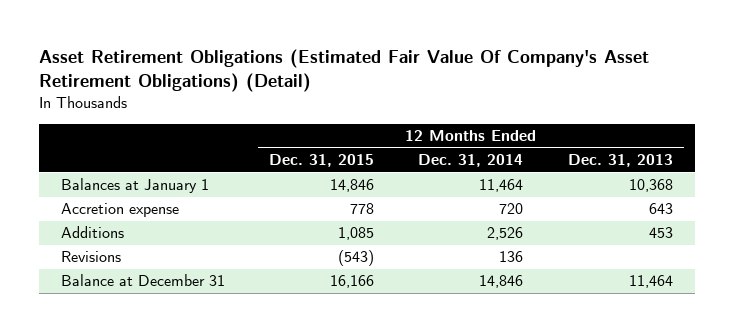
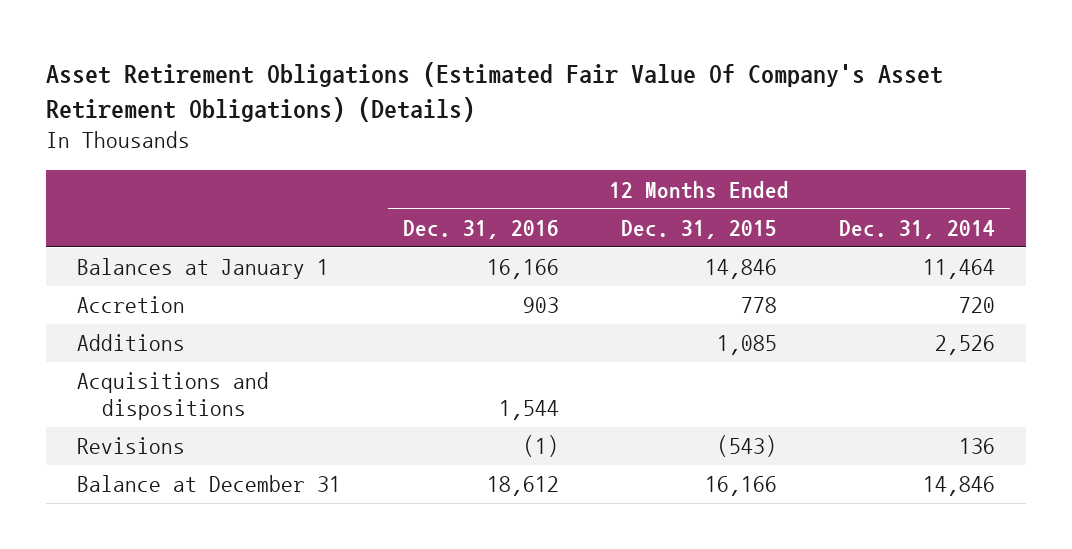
- Asset Retirement Obligations (Estimated Fair Value Of Company's Asset Retirement Obligations) (Detail)
+ Asset Retirement Obligations (Estimated Fair Value Of Company's Asset Retirement Obligations) (Details)
- | 12 Months Ended Dec. 31, 2015 | 12 Months Ended Dec. 31, 2014 | 12 Months Ended Dec. 31, 2013
+ | 12 Months Ended Dec. 31, 2016 | 12 Months Ended Dec. 31, 2015 | 12 Months Ended Dec. 31, 2014
- Accretion expense | 778 | 720 | 643
+ Accretion | 903 | 778 | 720
+ Acquisitions and dispositions | 1,544 | |

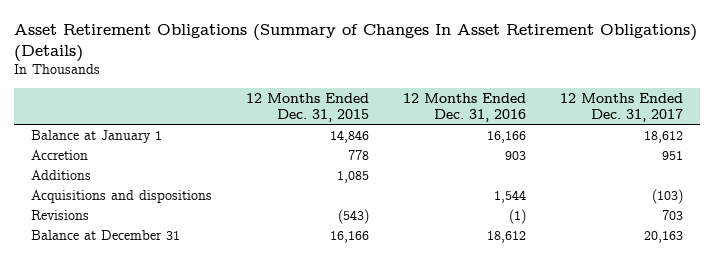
- Asset Retirement Obligations (Estimated Fair Value Of Company's Asset Retirement Obligations) (Details)
+ Asset Retirement Obligations (Summary of Changes In Asset Retirement Obligations) (Details)
- | 12 Months Ended Dec. 31, 2016 | 12 Months Ended Dec. 31, 2015 | 12 Months Ended Dec. 31, 2014
+ | 12 Months Ended Dec. 31, 2015 | 12 Months Ended Dec. 31, 2016 | 12 Months Ended Dec. 31, 2017
- Balances at January 1 | 16,166 | 14,846 | 11,464
+ Balance at January 1 | 14,846 | 16,166 | 18,612

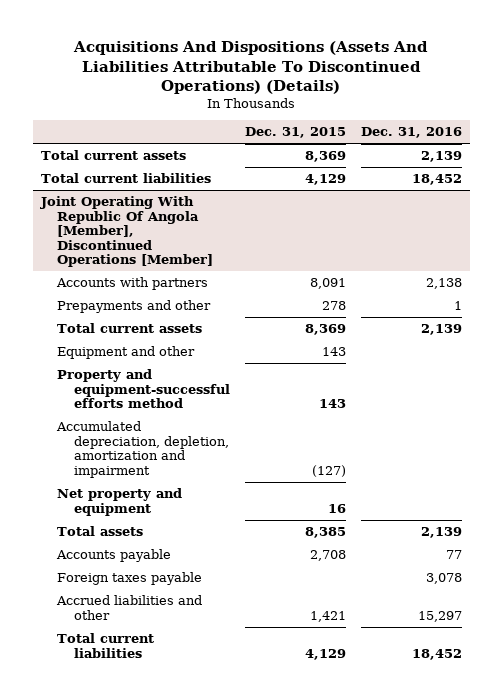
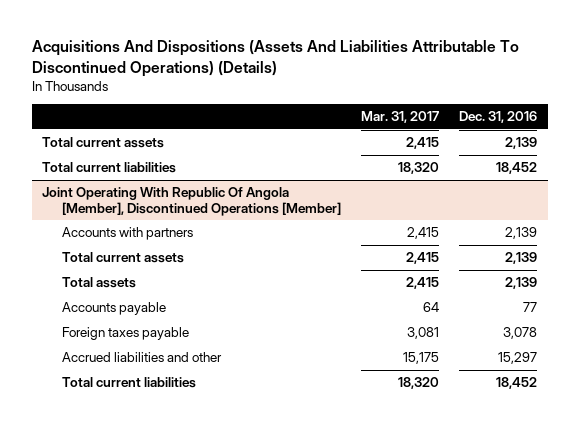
- | Dec. 31, 2015 | Dec. 31, 2016
+ | Mar. 31, 2017 | Dec. 31, 2016
@ Joint Operating With Republic Of Angola [Member], Discontinued Operations [Member]
- Accounts with partners | 8,091 | 2,138
- Prepayments and other | 278 | 1
+ Accounts with partners | 2,415 | 2,139
- Equipment and other | 143 |
- Property and equipment-successful efforts method | 143 |
- Accumulated depreciation, depletion, amortization and impairment | (127) |
- Net property and equipment | 16 |

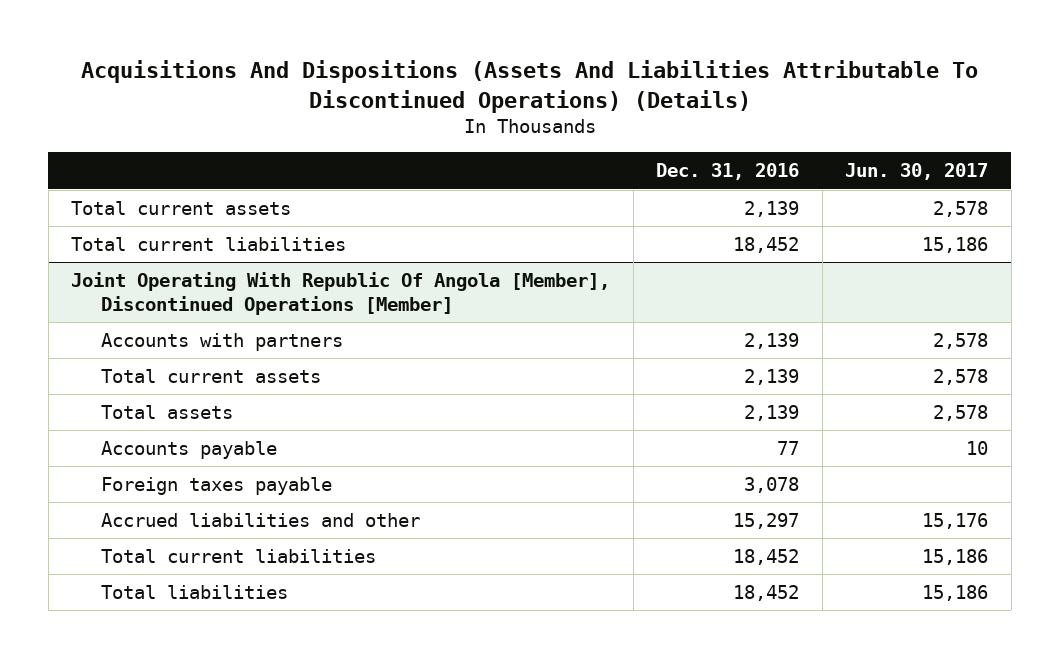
- | Mar. 31, 2017 | Dec. 31, 2016
+ | Dec. 31, 2016 | Jun. 30, 2017
@ Joint Operating With Republic Of Angola [Member], Discontinued Operations [Member]
+ Total liabilities | 18,452 | 15,186

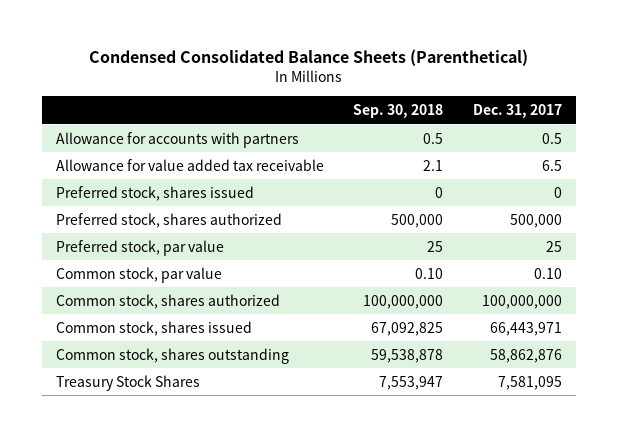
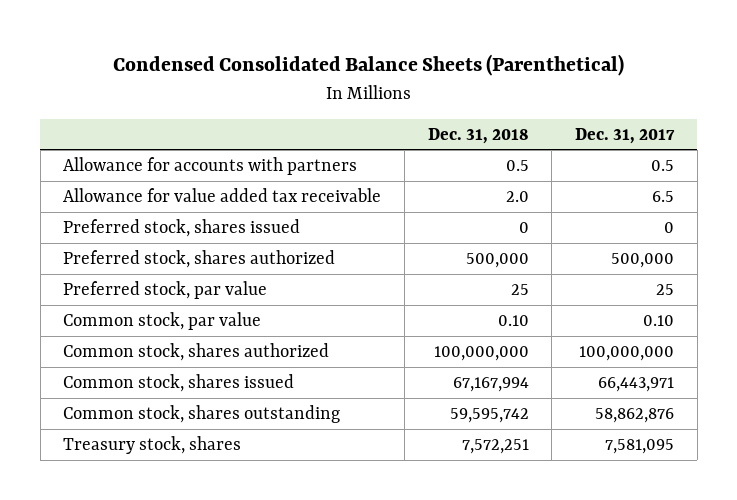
- | Sep. 30, 2018 | Dec. 31, 2017
+ | Dec. 31, 2018 | Dec. 31, 2017
- Treasury Stock Shares | 7,553,947 | 7,581,095
+ Treasury stock, shares | 7,572,251 | 7,581,095

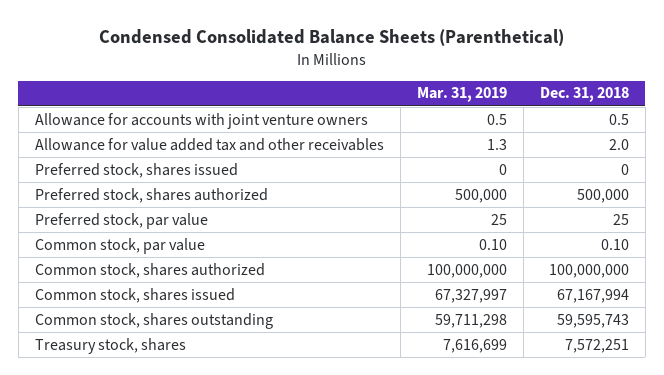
- | Dec. 31, 2018 | Dec. 31, 2017
+ | Mar. 31, 2019 | Dec. 31, 2018
- Allowance for accounts with partners | 0.5 | 0.5
- Allowance for value added tax receivable | 2.0 | 6.5
+ Allowance for accounts with joint venture owners | 0.5 | 0.5
+ Allowance for value added tax and other receivables | 1.3 | 2.0
- Common stock, shares outstanding | 59,595,742 | 58,862,876
+ Common stock, shares outstanding | 59,711,298 | 59,595,743

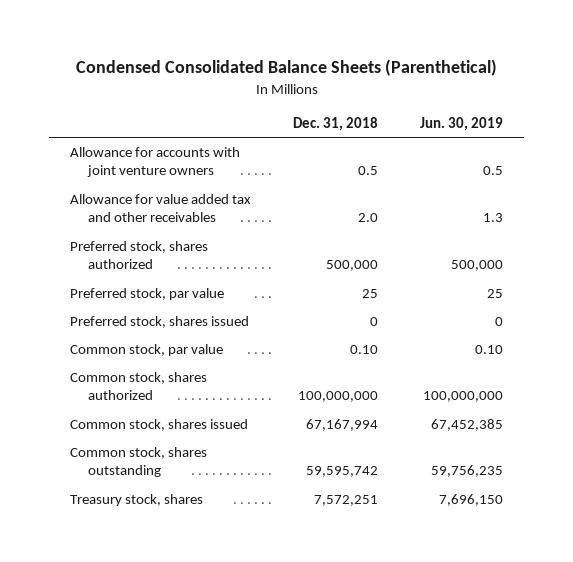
- | Mar. 31, 2019 | Dec. 31, 2018
+ | Dec. 31, 2018 | Jun. 30, 2019
moved down: Preferred stock, shares issued | 0 | 0
- Common stock, shares outstanding | 59,711,298 | 59,595,743
+ Common stock, shares outstanding | 59,595,742 | 59,756,235

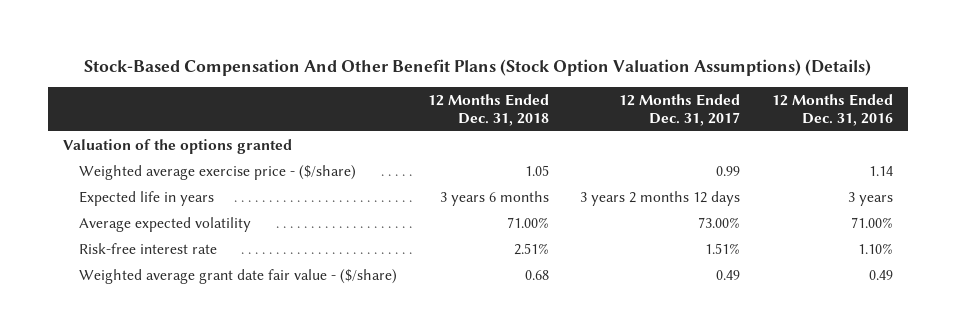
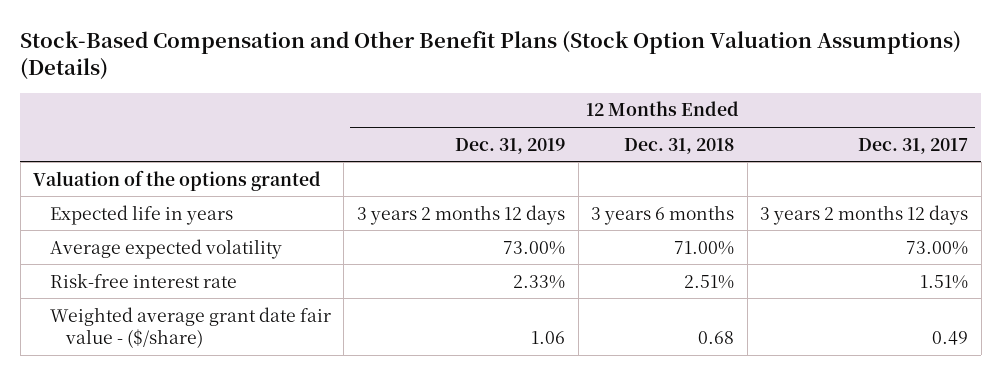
- Stock-Based Compensation And Other Benefit Plans (Stock Option Valuation Assumptions) (Details)
+ Stock-Based Compensation and Other Benefit Plans (Stock Option Valuation Assumptions) (Details)
- | 12 Months Ended Dec. 31, 2018 | 12 Months Ended Dec. 31, 2017 | 12 Months Ended Dec. 31, 2016
+ | 12 Months Ended Dec. 31, 2019 | 12 Months Ended Dec. 31, 2018 | 12 Months Ended Dec. 31, 2017
- Weighted average exercise price - ($/share) | 1.05 | 0.99 | 1.14

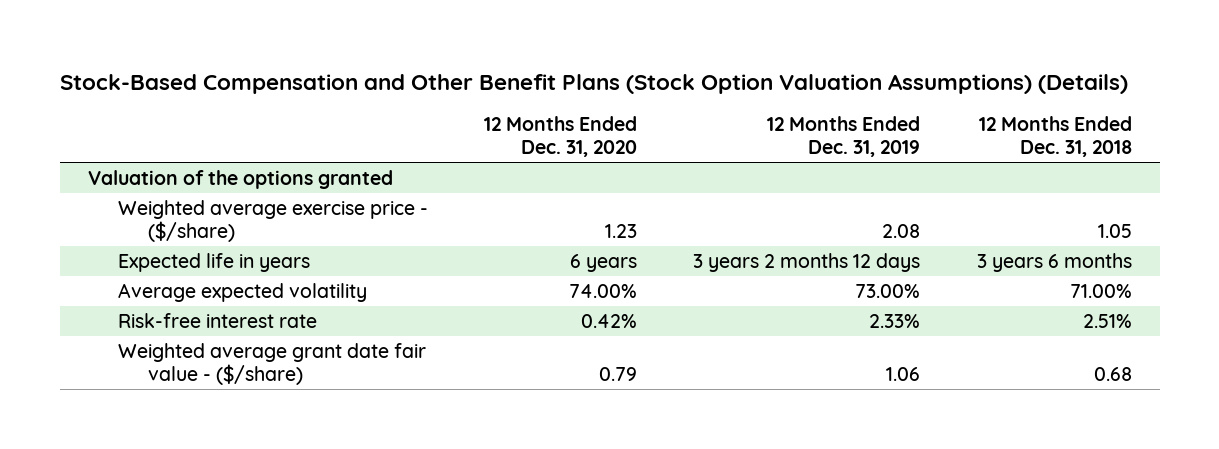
- | 12 Months Ended Dec. 31, 2019 | 12 Months Ended Dec. 31, 2018 | 12 Months Ended Dec. 31, 2017
+ | 12 Months Ended Dec. 31, 2020 | 12 Months Ended Dec. 31, 2019 | 12 Months Ended Dec. 31, 2018
+ Weighted average exercise price - ($/share) | 1.23 | 2.08 | 1.05

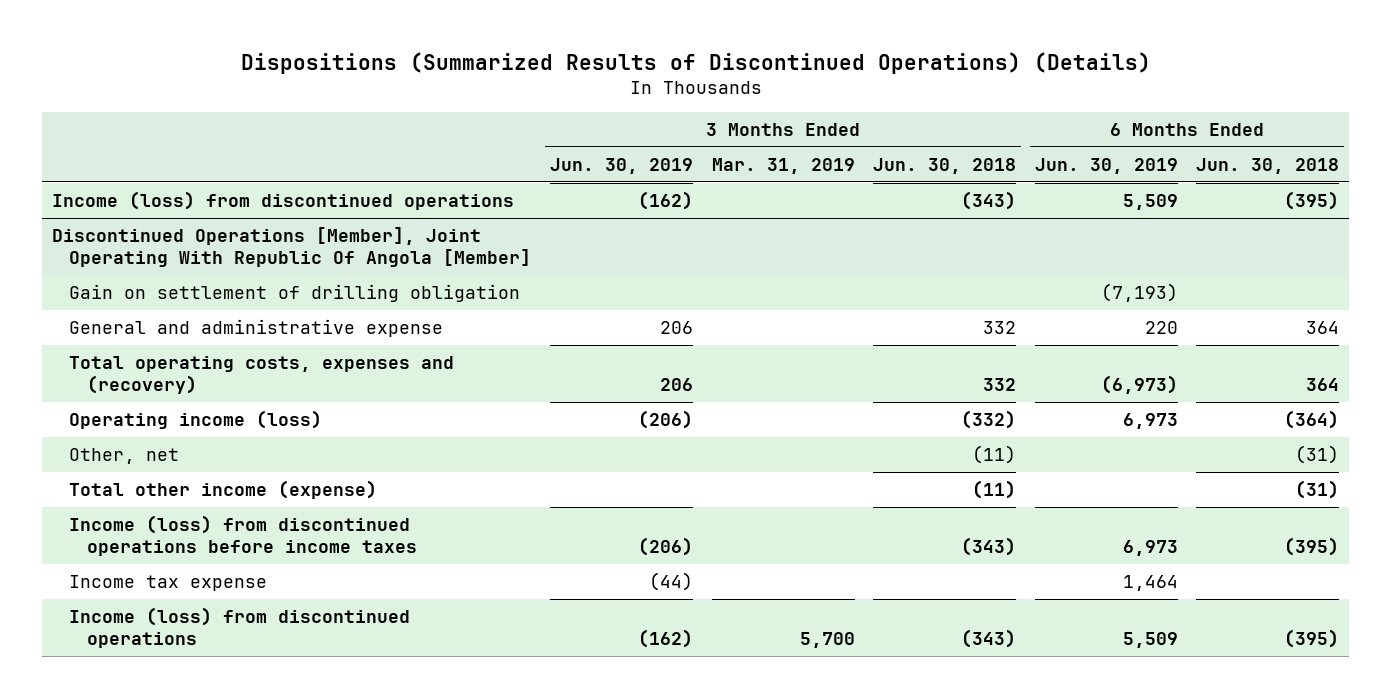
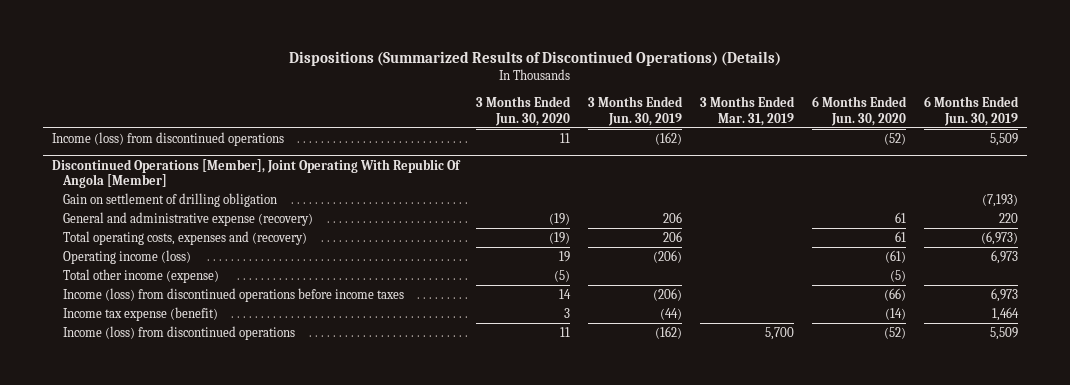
- | 3 Months Ended Jun. 30, 2019 | 3 Months Ended Mar. 31, 2019 | 3 Months Ended Jun. 30, 2018 | 6 Months Ended Jun. 30, 2019 | 6 Months Ended Jun. 30, 2018
+ | 3 Months Ended Jun. 30, 2020 | 3 Months Ended Jun. 30, 2019 | 3 Months Ended Mar. 31, 2019 | 6 Months Ended Jun. 30, 2020 | 6 Months Ended Jun. 30, 2019
@ Discontinued Operations [Member], Joint Operating With Republic Of Angola [Member]
- General and administrative expense | 206 | | 332 | 220 | 364
+ General and administrative expense (recovery) | (19) | 206 | | 61 | 220
- Other, net | | | (11) | | (31)
- Income tax expense | (44) | | | 1,464 |
+ Income tax expense (benefit) | 3 | (44) | | (14) | 1,464

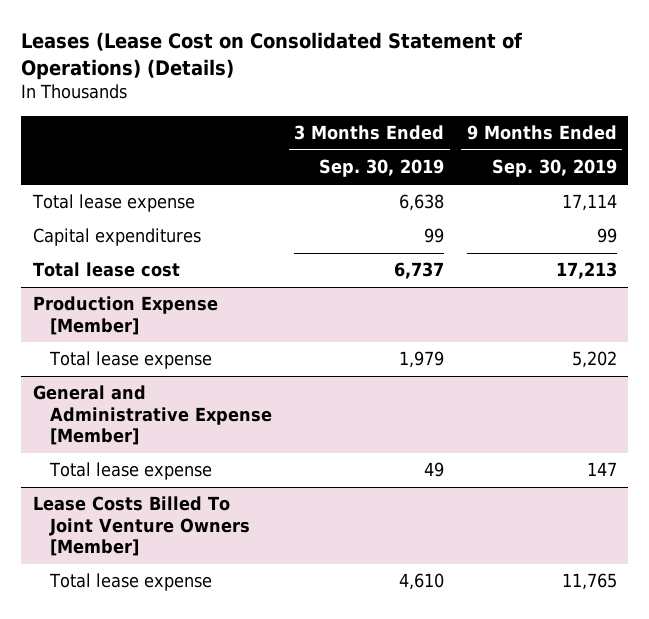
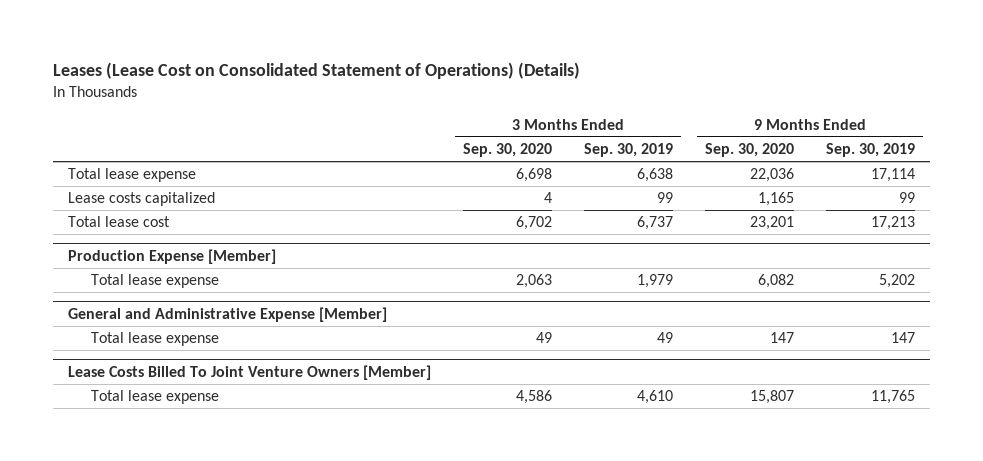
- | 3 Months Ended Sep. 30, 2019 | 9 Months Ended Sep. 30, 2019
+ | 3 Months Ended Sep. 30, 2020 | 3 Months Ended Sep. 30, 2019 | 9 Months Ended Sep. 30, 2020 | 9 Months Ended Sep. 30, 2019
- Capital expenditures | 99 | 99
+ Lease costs capitalized | 4 | 99 | 1,165 | 99

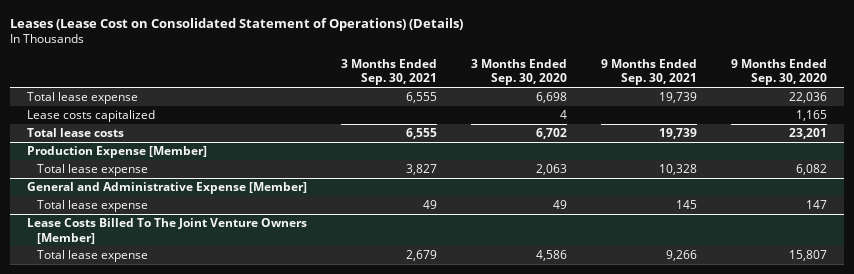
- | 3 Months Ended Sep. 30, 2020 | 3 Months Ended Sep. 30, 2019 | 9 Months Ended Sep. 30, 2020 | 9 Months Ended Sep. 30, 2019
+ | 3 Months Ended Sep. 30, 2021 | 3 Months Ended Sep. 30, 2020 | 9 Months Ended Sep. 30, 2021 | 9 Months Ended Sep. 30, 2020
- Total lease cost | 6,702 | 6,737 | 23,201 | 17,213
+ Total lease costs | 6,555 | 6,702 | 19,739 | 23,201
- Lease Costs Billed To Joint Venture Owners [Member]
+ Lease Costs Billed To The Joint Venture Owners [Member]

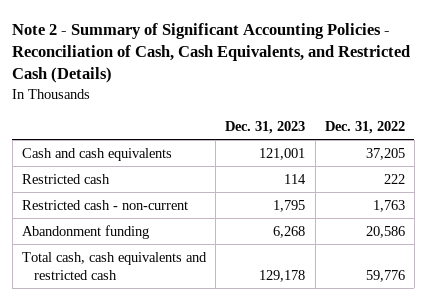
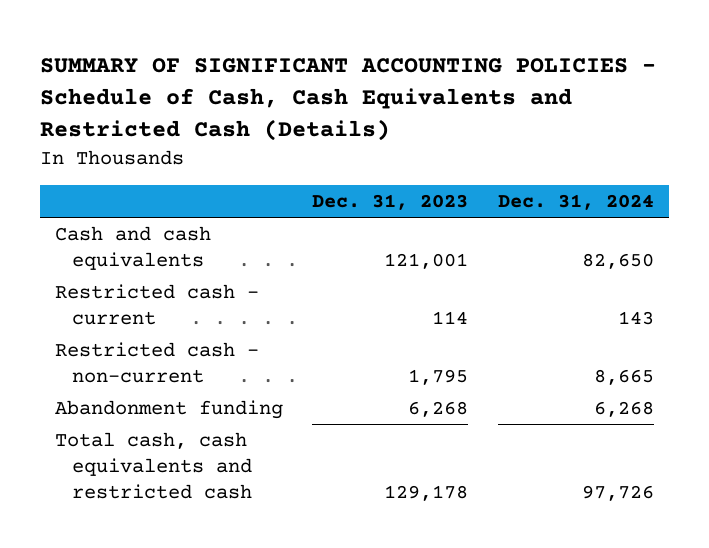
- Note 2 - Summary of Significant Accounting Policies - Reconciliation of Cash, Cash Equivalents, and Restricted Cash (Details)
+ SUMMARY OF SIGNIFICANT ACCOUNTING POLICIES - Schedule of Cash, Cash Equivalents and Restricted Cash (Details)
- | Dec. 31, 2023 | Dec. 31, 2022
+ | Dec. 31, 2023 | Dec. 31, 2024
- Restricted cash | 114 | 222
+ Restricted cash - current | 114 | 143

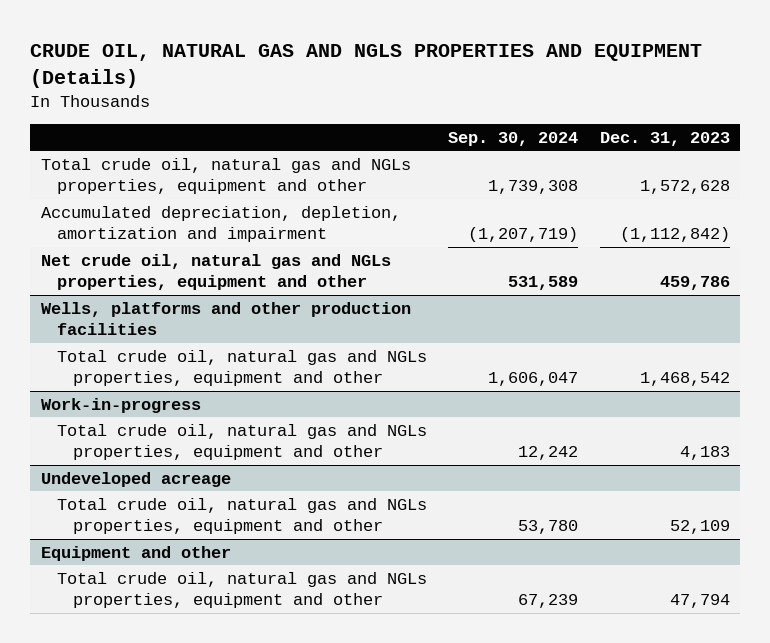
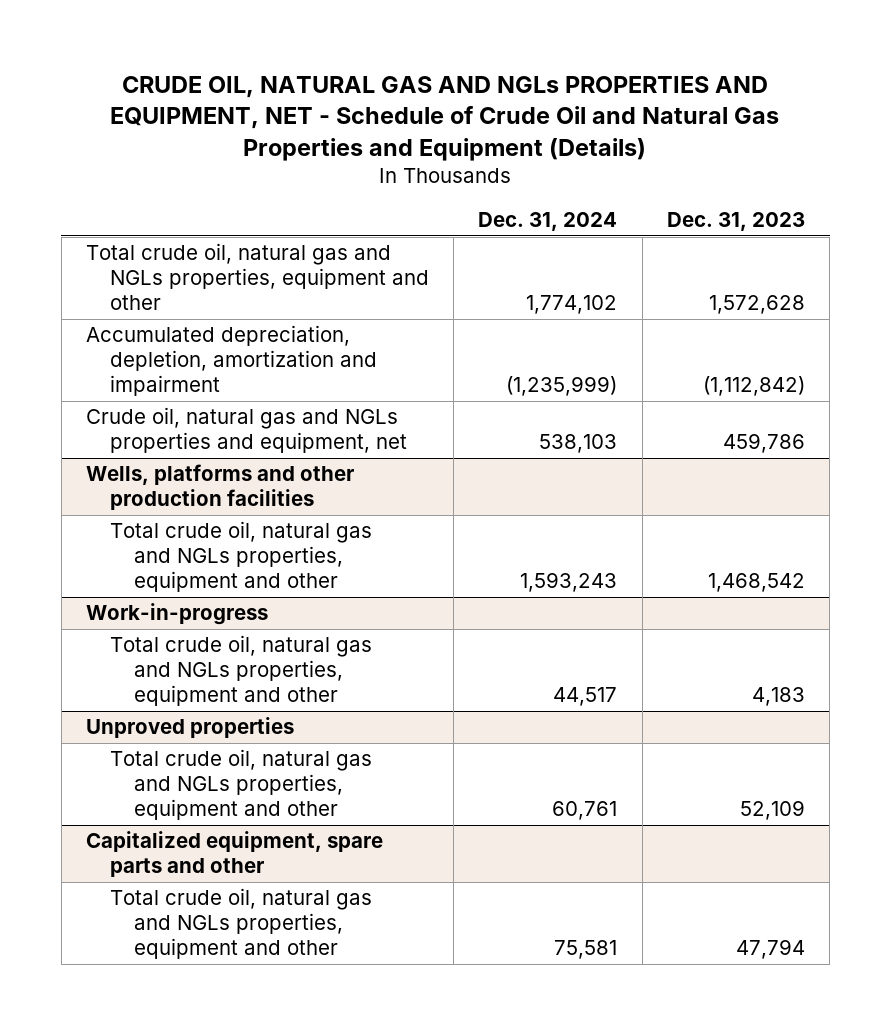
- CRUDE OIL, NATURAL GAS AND NGLS PROPERTIES AND EQUIPMENT (Details)
+ CRUDE OIL, NATURAL GAS AND NGLs PROPERTIES AND EQUIPMENT, NET - Schedule of Crude Oil and Natural Gas Properties and Equipment (Details)
- | Sep. 30, 2024 | Dec. 31, 2023
+ | Dec. 31, 2024 | Dec. 31, 2023
- Net crude oil, natural gas and NGLs properties, equipment and other | 531,589 | 459,786
+ Crude oil, natural gas and NGLs properties and equipment, net | 538,103 | 459,786
- Undeveloped acreage
+ Unproved properties
- Equipment and other
+ Capitalized equipment, spare parts and other

